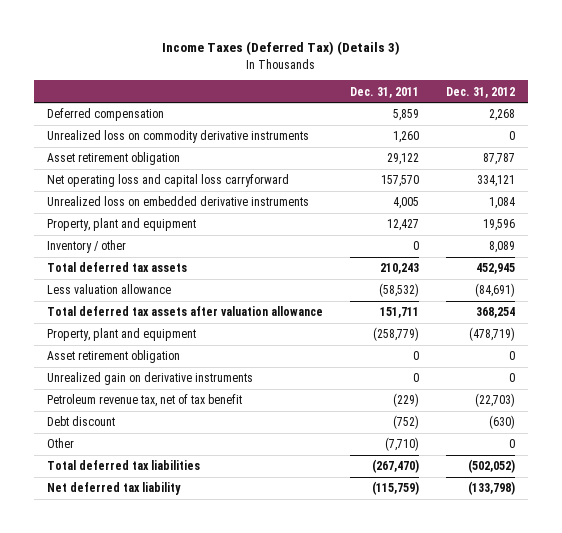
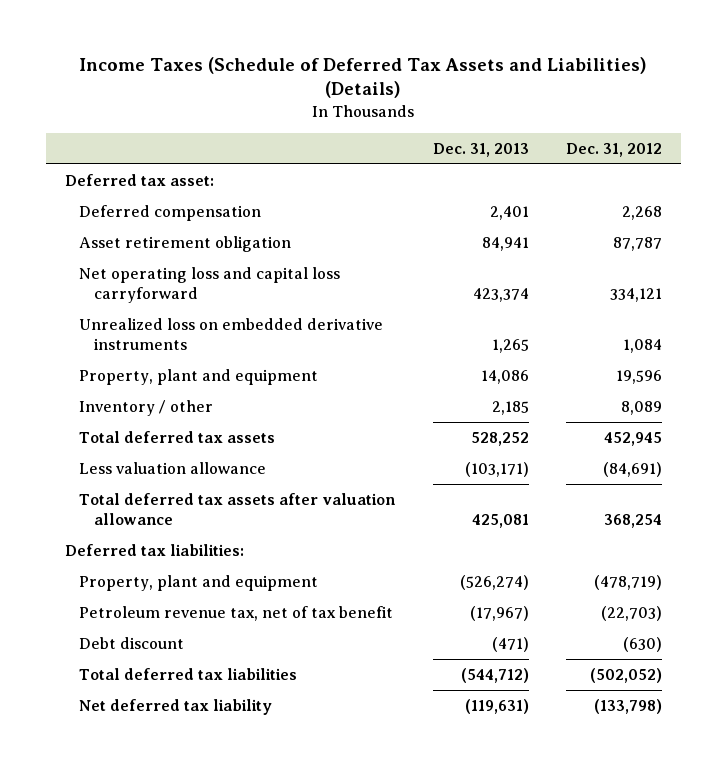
- Income Taxes (Deferred Tax) (Details 3)
+ Income Taxes (Schedule of Deferred Tax Assets and Liabilities) (Details)
- | Dec. 31, 2011 | Dec. 31, 2012
+ | Dec. 31, 2013 | Dec. 31, 2012
+ Deferred tax asset:
- Unrealized loss on commodity derivative instruments | 1,260 | 0
+ Deferred tax liabilities:
- Asset retirement obligation | 0 | 0
- Unrealized gain on derivative instruments | 0 | 0
- Other | (7,710) | 0

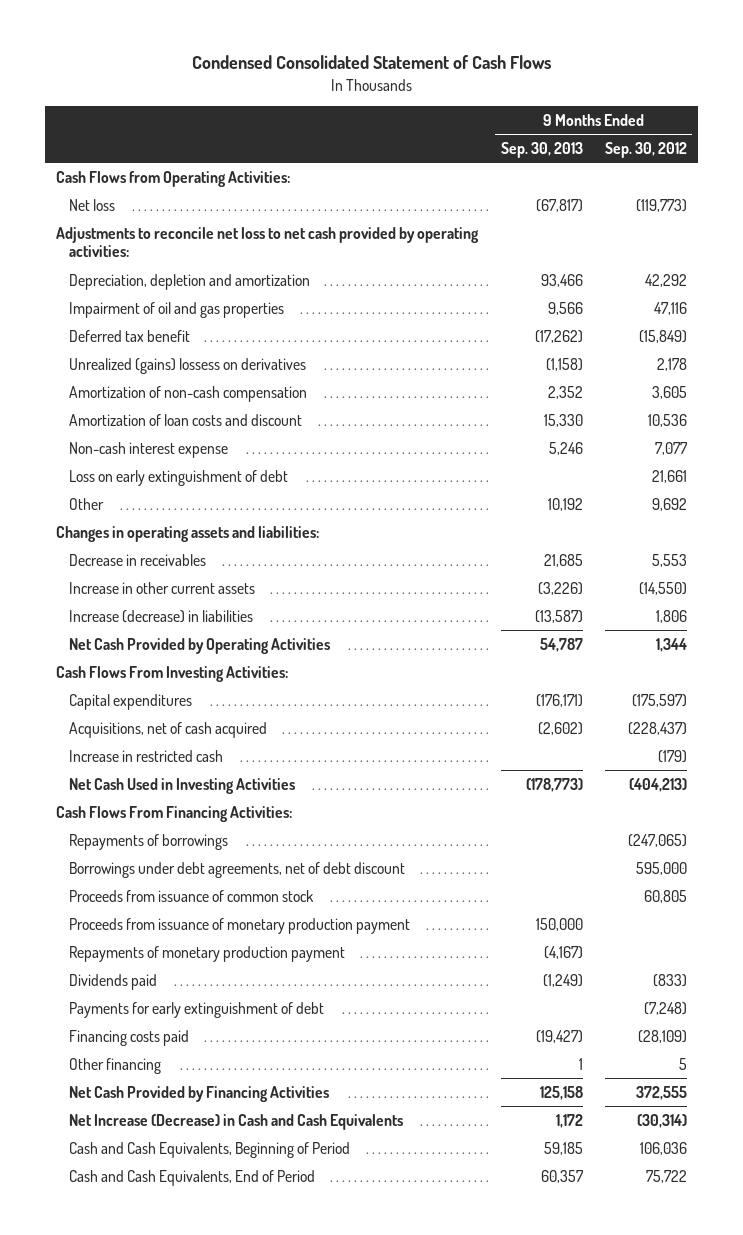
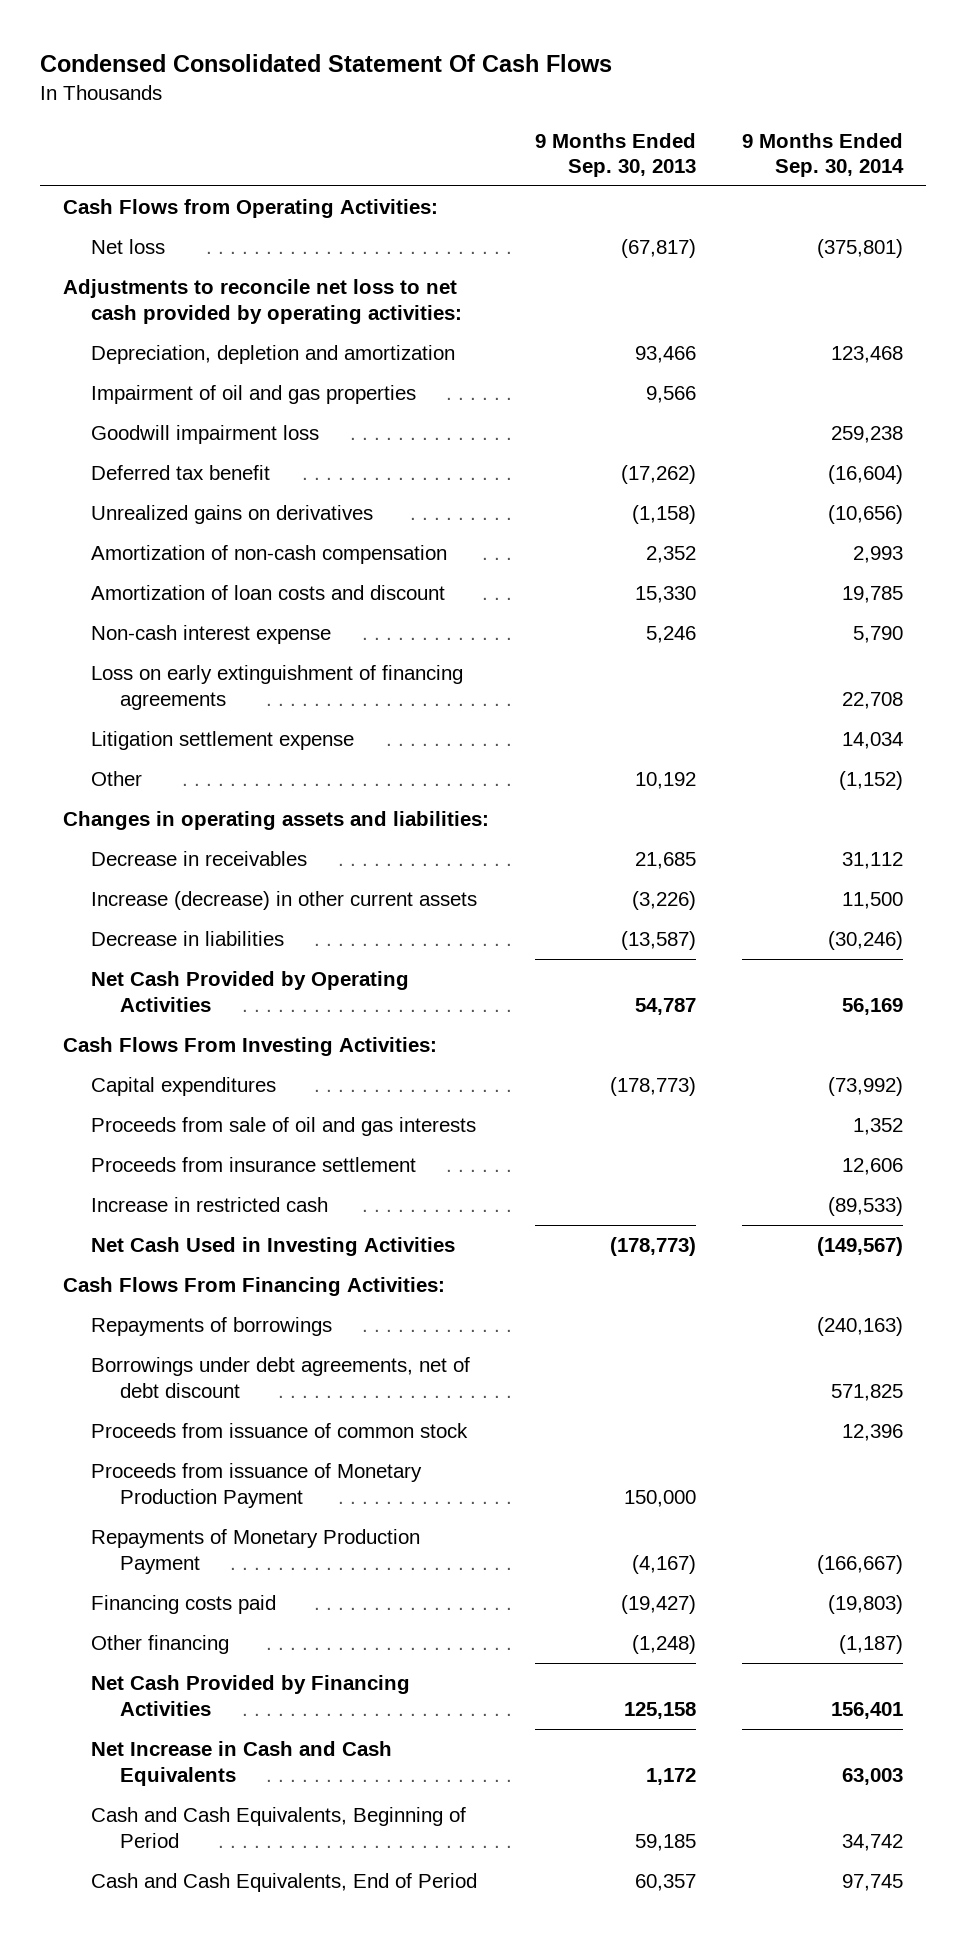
- Condensed Consolidated Statement of Cash Flows
+ Condensed Consolidated Statement Of Cash Flows
- | 9 Months Ended Sep. 30, 2013 | 9 Months Ended Sep. 30, 2012
+ | 9 Months Ended Sep. 30, 2013 | 9 Months Ended Sep. 30, 2014
+ Goodwill impairment loss | | 259,238
- Unrealized (gains) lossess on derivatives | (1,158) | 2,178
+ Unrealized gains on derivatives | (1,158) | (10,656)
- Loss on early extinguishment of debt | | 21,661
+ Loss on early extinguishment of financing agreements | | 22,708
+ Litigation settlement expense | | 14,034
- Increase in other current assets | (3,226) | (14,550)
- Increase (decrease) in liabilities | (13,587) | 1,806
+ Increase (decrease) in other current assets | (3,226) | 11,500
+ Decrease in liabilities | (13,587) | (30,246)
- Capital expenditures | (176,171) | (175,597)
- Acquisitions, net of cash acquired | (2,602) | (228,437)
+ Capital expenditures | (178,773) | (73,992)
+ Proceeds from sale of oil and gas interests | | 1,352
+ Proceeds from insurance settlement | | 12,606
- Proceeds from issuance of monetary production payment | 150,000 |
- Repayments of monetary production payment | (4,167) |
- Dividends paid | (1,249) | (833)
- Payments for early extinguishment of debt | | (7,248)
+ Proceeds from issuance of Monetary Production Payment | 150,000 |
+ Repayments of Monetary Production Payment | (4,167) | (166,667)
- Other financing | 1 | 5
+ Other financing | (1,248) | (1,187)
- Net Increase (Decrease) in Cash and Cash Equivalents | 1,172 | (30,314)
+ Net Increase in Cash and Cash Equivalents | 1,172 | 63,003

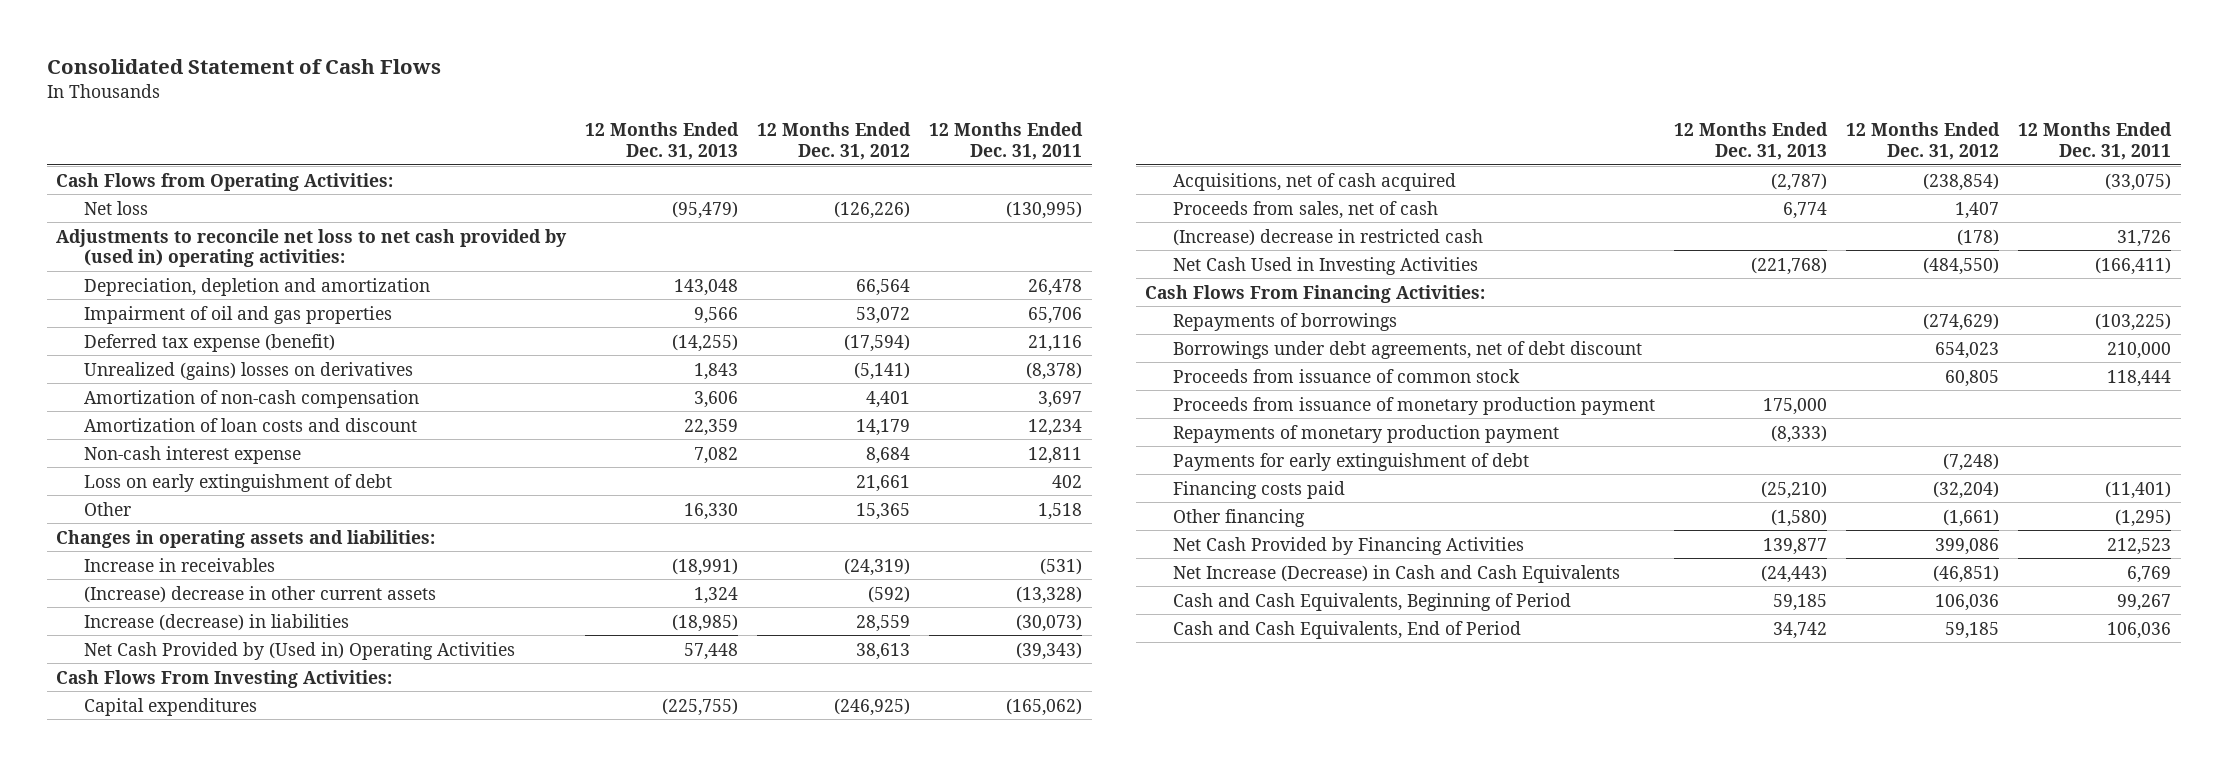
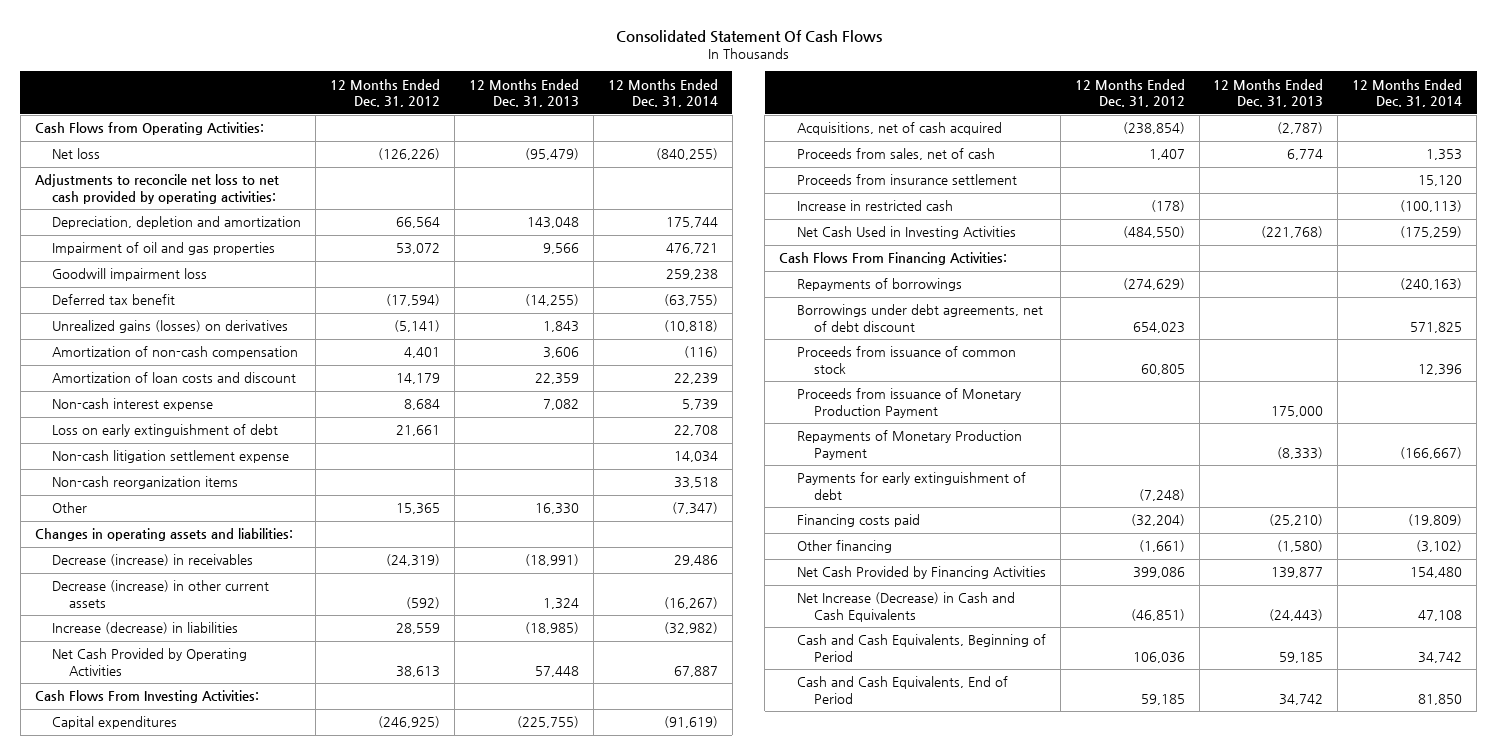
- Consolidated Statement of Cash Flows
+ Consolidated Statement Of Cash Flows
- | 12 Months Ended Dec. 31, 2013 | 12 Months Ended Dec. 31, 2012 | 12 Months Ended Dec. 31, 2011
+ | 12 Months Ended Dec. 31, 2012 | 12 Months Ended Dec. 31, 2013 | 12 Months Ended Dec. 31, 2014
- Adjustments to reconcile net loss to net cash provided by (used in) operating activities:
+ Adjustments to reconcile net loss to net cash provided by operating activities:
- Deferred tax expense (benefit) | (14,255) | (17,594) | 21,116
- Unrealized (gains) losses on derivatives | 1,843 | (5,141) | (8,378)
+ Goodwill impairment loss | | | 259,238
+ Deferred tax benefit | (17,594) | (14,255) | (63,755)
+ Unrealized gains (losses) on derivatives | (5,141) | 1,843 | (10,818)
+ Non-cash litigation settlement expense | | | 14,034
+ Non-cash reorganization items | | | 33,518
- Increase in receivables | (18,991) | (24,319) | (531)
- (Increase) decrease in other current assets | 1,324 | (592) | (13,328)
+ Decrease (increase) in receivables | (24,319) | (18,991) | 29,486
+ Decrease (increase) in other current assets | (592) | 1,324 | (16,267)
- Net Cash Provided by (Used in) Operating Activities | 57,448 | 38,613 | (39,343)
+ Net Cash Provided by Operating Activities | 38,613 | 57,448 | 67,887
- (Increase) decrease in restricted cash | | (178) | 31,726
+ Proceeds from insurance settlement | | | 15,120
+ Increase in restricted cash | (178) | | (100,113)
- Proceeds from issuance of monetary production payment | 175,000 | |
- Repayments of monetary production payment | (8,333) | |
+ Proceeds from issuance of Monetary Production Payment | | 175,000 |
+ Repayments of Monetary Production Payment | | (8,333) | (166,667)

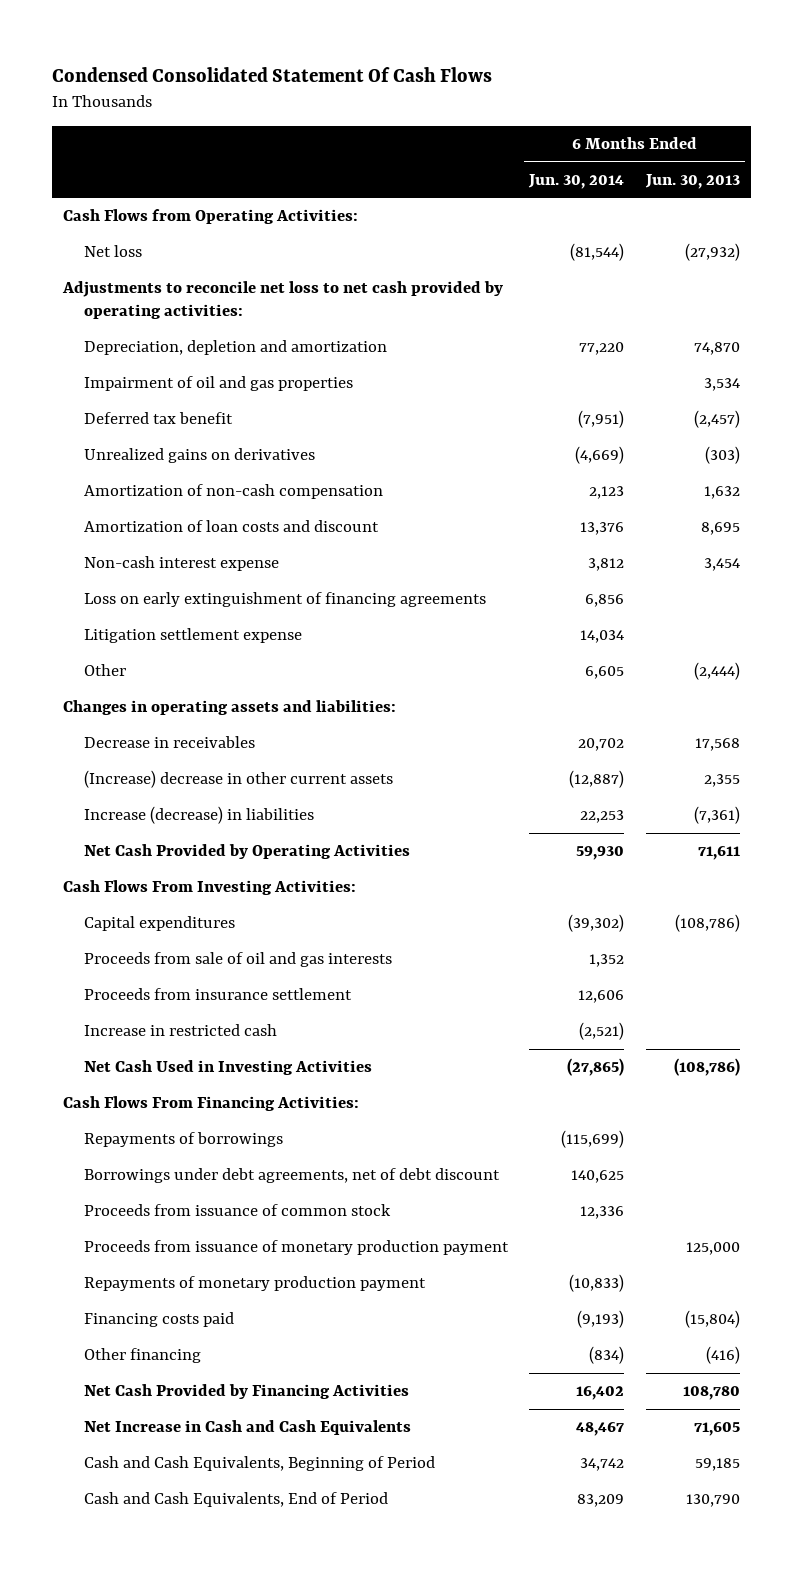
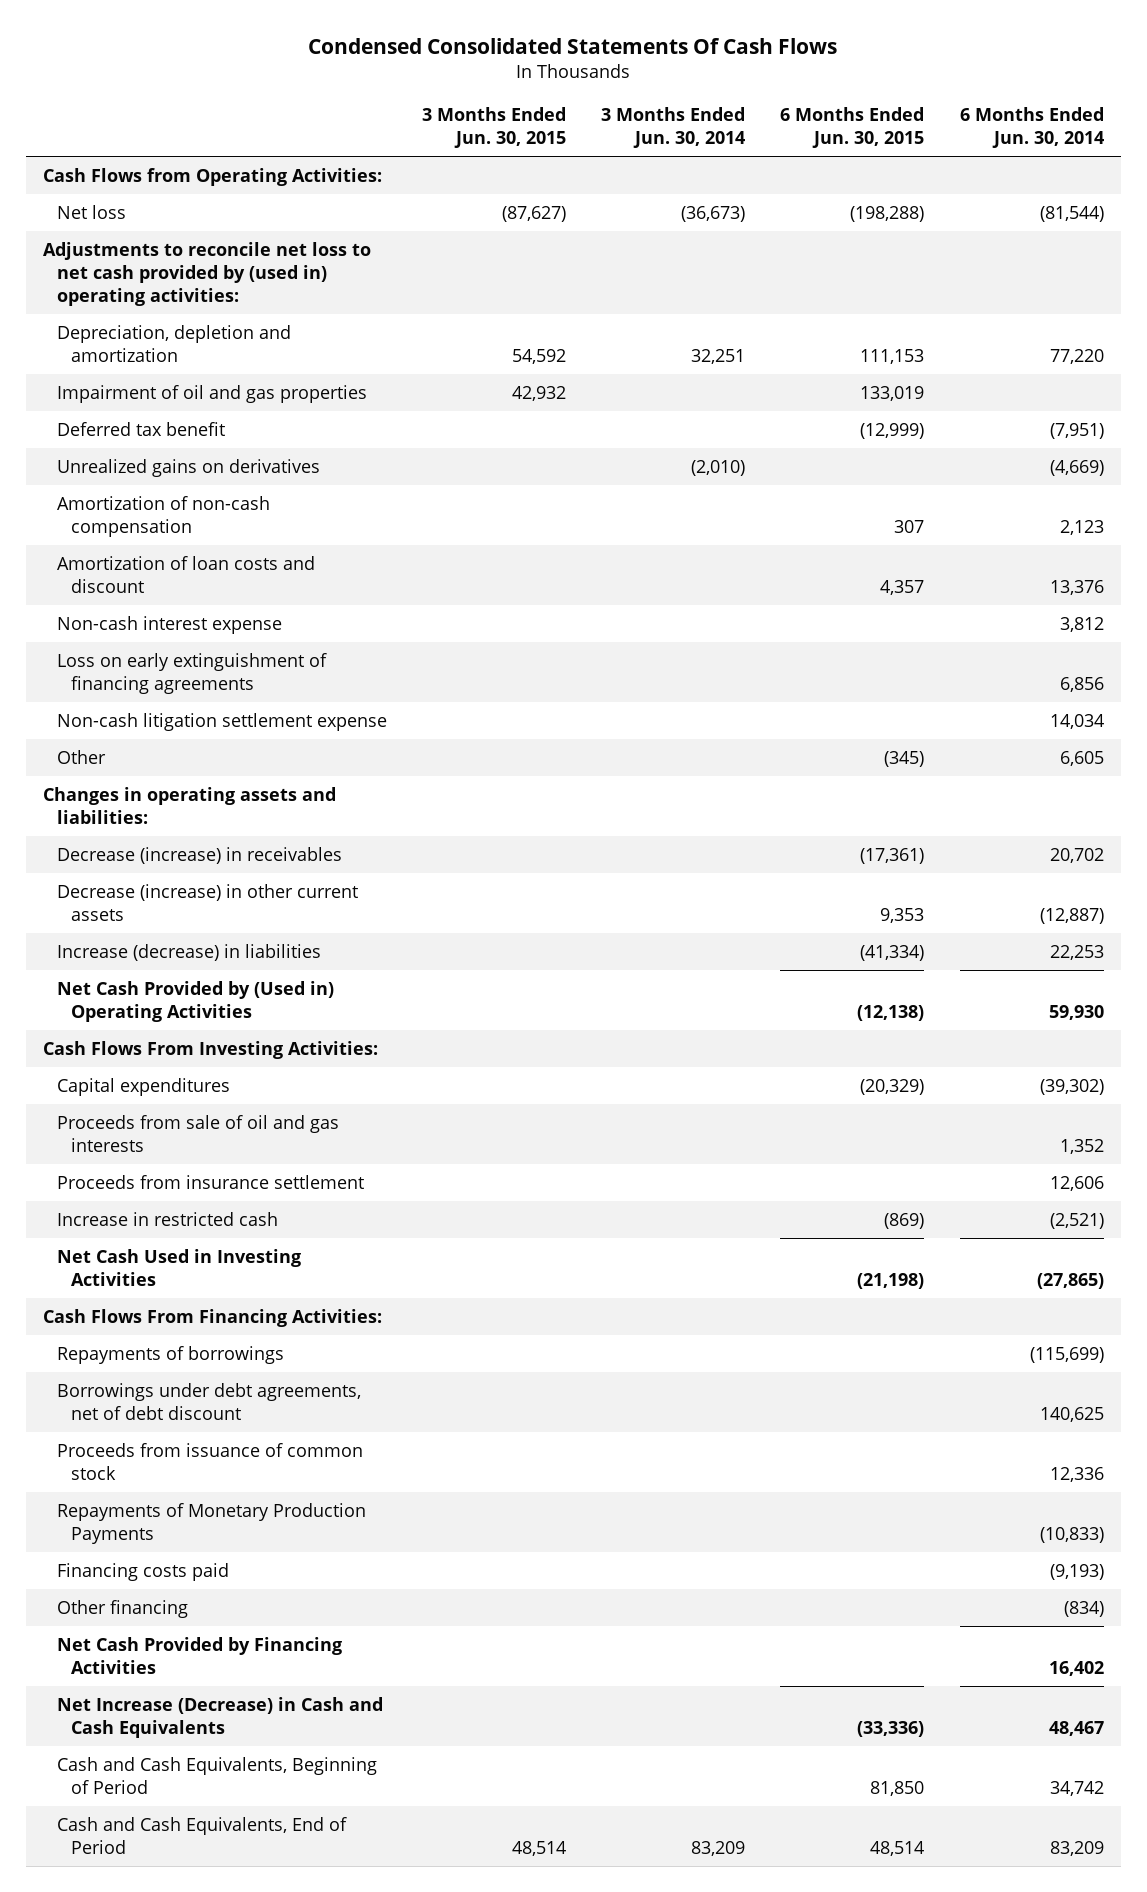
- Condensed Consolidated Statement Of Cash Flows
+ Condensed Consolidated Statements Of Cash Flows
- | 6 Months Ended Jun. 30, 2014 | 6 Months Ended Jun. 30, 2013
+ | 3 Months Ended Jun. 30, 2015 | 3 Months Ended Jun. 30, 2014 | 6 Months Ended Jun. 30, 2015 | 6 Months Ended Jun. 30, 2014
- Adjustments to reconcile net loss to net cash provided by operating activities:
+ Adjustments to reconcile net loss to net cash provided by (used in) operating activities:
- Litigation settlement expense | 14,034 |
+ Non-cash litigation settlement expense | | | | 14,034
- Decrease in receivables | 20,702 | 17,568
- (Increase) decrease in other current assets | (12,887) | 2,355
+ Decrease (increase) in receivables | | | (17,361) | 20,702
+ Decrease (increase) in other current assets | | | 9,353 | (12,887)
- Net Cash Provided by Operating Activities | 59,930 | 71,611
+ Net Cash Provided by (Used in) Operating Activities | | | (12,138) | 59,930
- Proceeds from issuance of monetary production payment | | 125,000
- Repayments of monetary production payment | (10,833) |
+ Repayments of Monetary Production Payments | | | | (10,833)
- Net Increase in Cash and Cash Equivalents | 48,467 | 71,605
+ Net Increase (Decrease) in Cash and Cash Equivalents | | | (33,336) | 48,467

